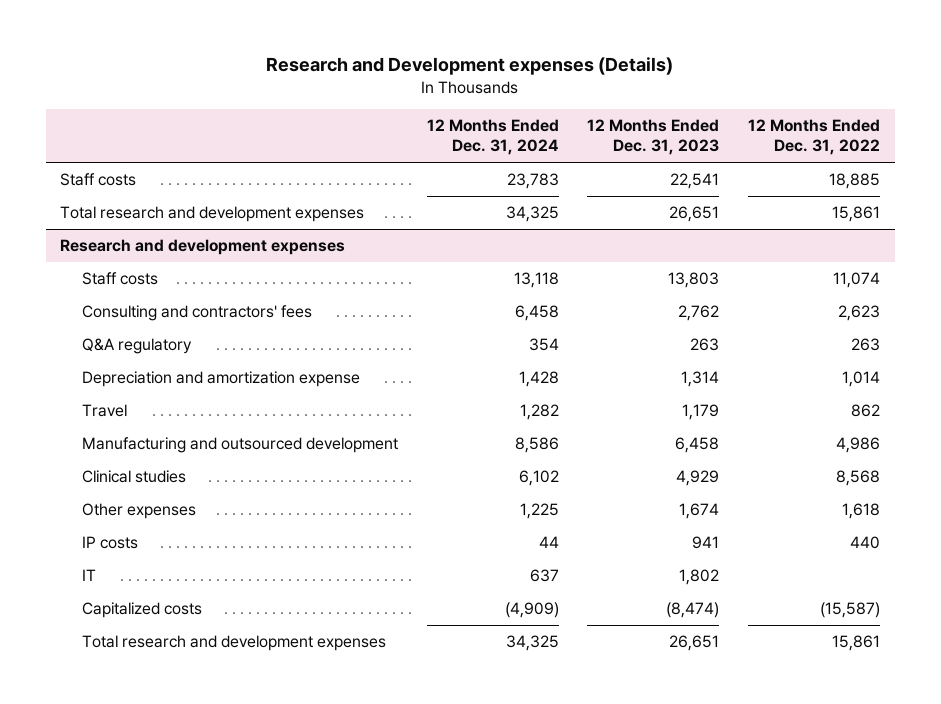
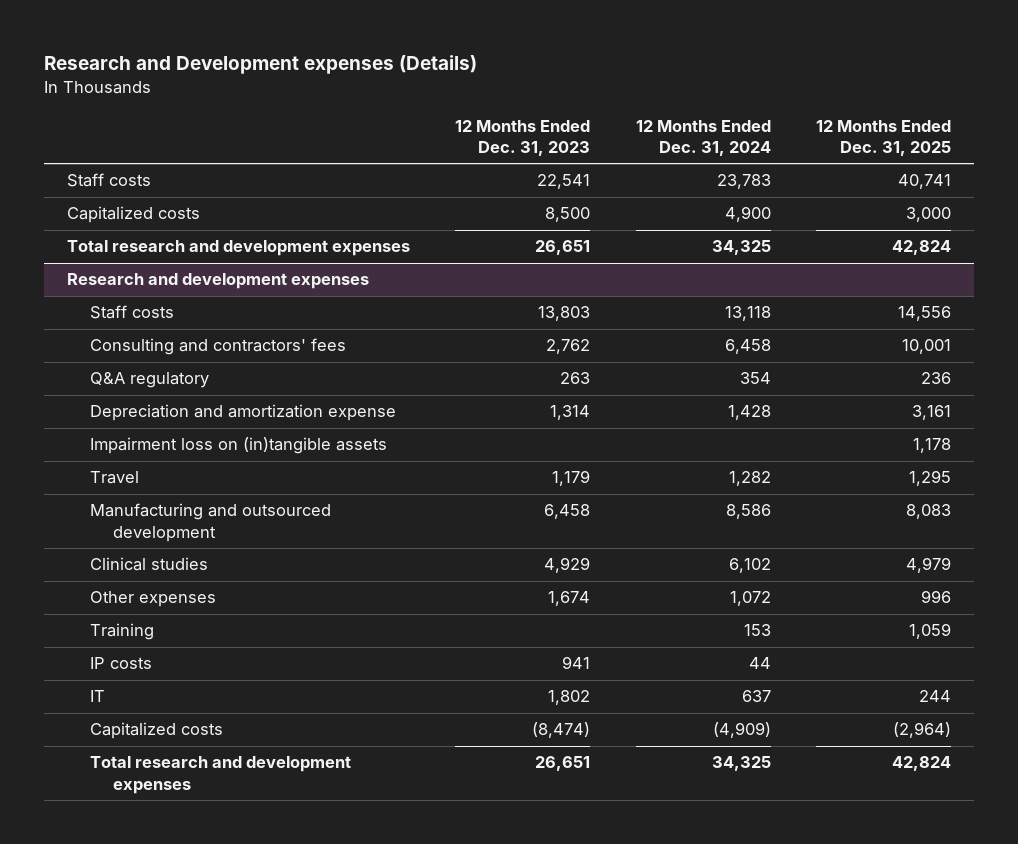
- | 12 Months Ended Dec. 31, 2024 | 12 Months Ended Dec. 31, 2023 | 12 Months Ended Dec. 31, 2022
+ | 12 Months Ended Dec. 31, 2023 | 12 Months Ended Dec. 31, 2024 | 12 Months Ended Dec. 31, 2025
+ Capitalized costs | 8,500 | 4,900 | 3,000
@ Research and development expenses
+ Impairment loss on (in)tangible assets | | | 1,178
- Other expenses | 1,225 | 1,674 | 1,618
+ Other expenses | 1,674 | 1,072 | 996
+ Training | | 153 | 1,059

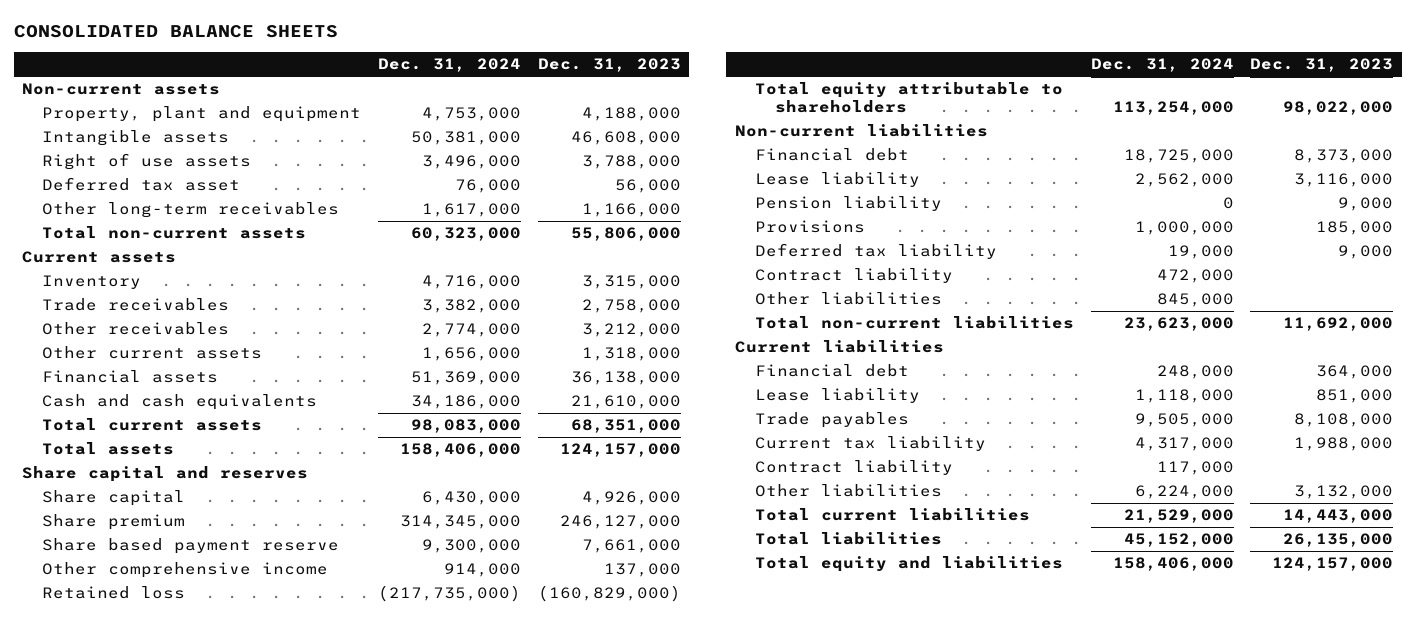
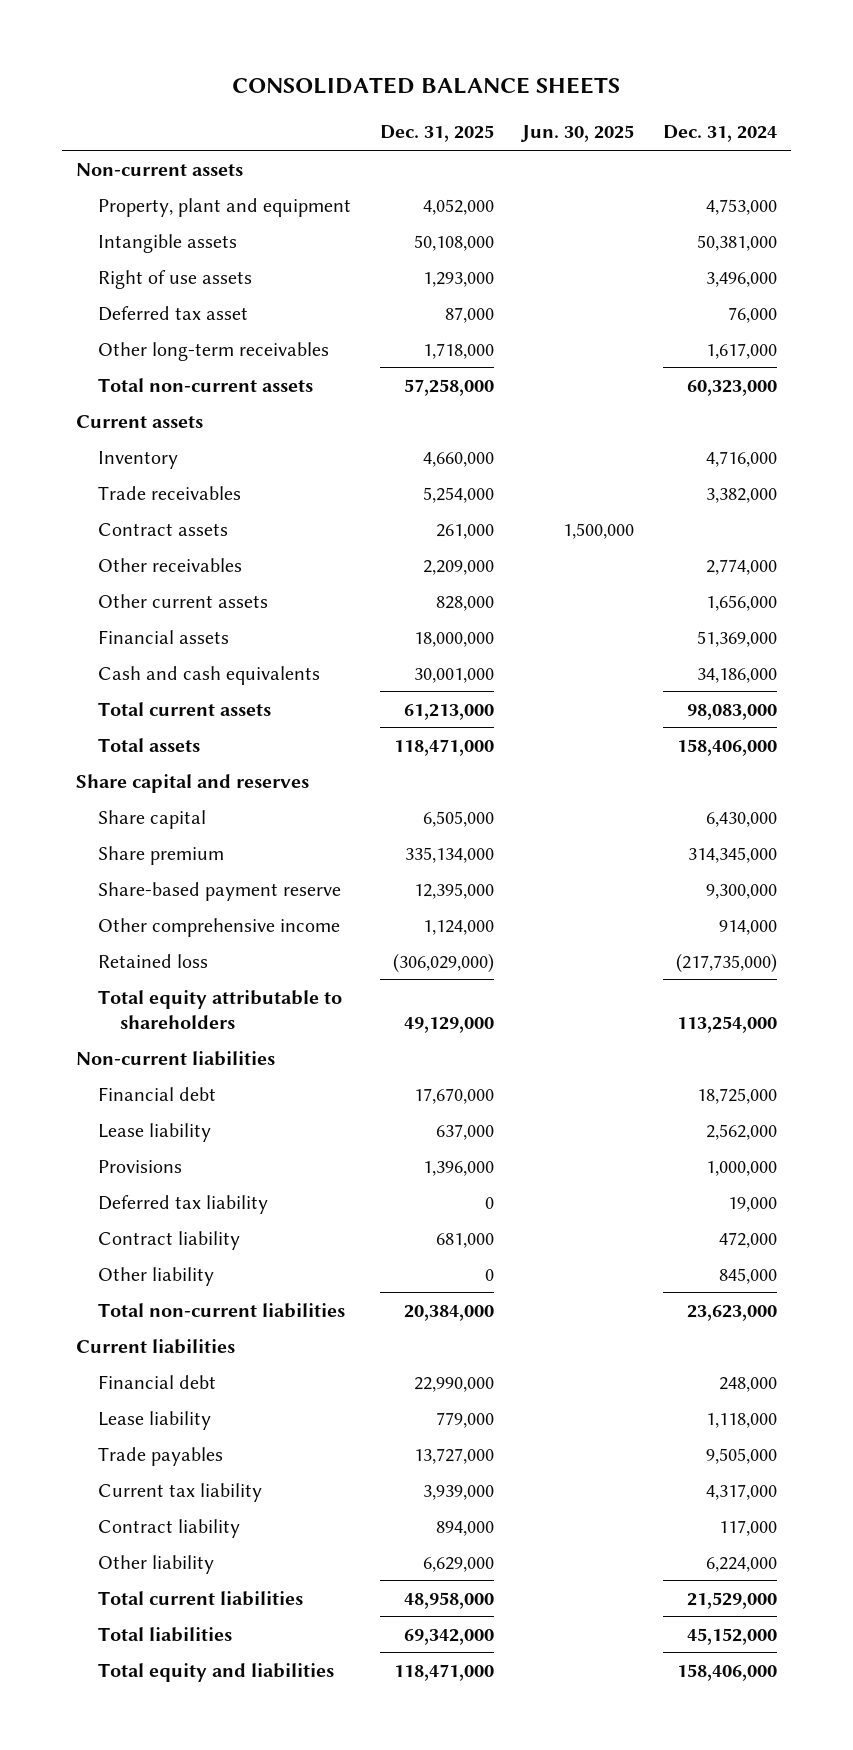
- | Dec. 31, 2024 | Dec. 31, 2023
+ | Dec. 31, 2025 | Jun. 30, 2025 | Dec. 31, 2024
+ Contract assets | 261,000 | 1,500,000 |
- Share based payment reserve | 9,300,000 | 7,661,000
+ Share-based payment reserve | 12,395,000 | | 9,300,000
- Pension liability | 0 | 9,000
- Other liabilities | 845,000 |
+ Other liability | 0 | | 845,000
- Other liabilities | 6,224,000 | 3,132,000
+ Other liability | 6,629,000 | | 6,224,000

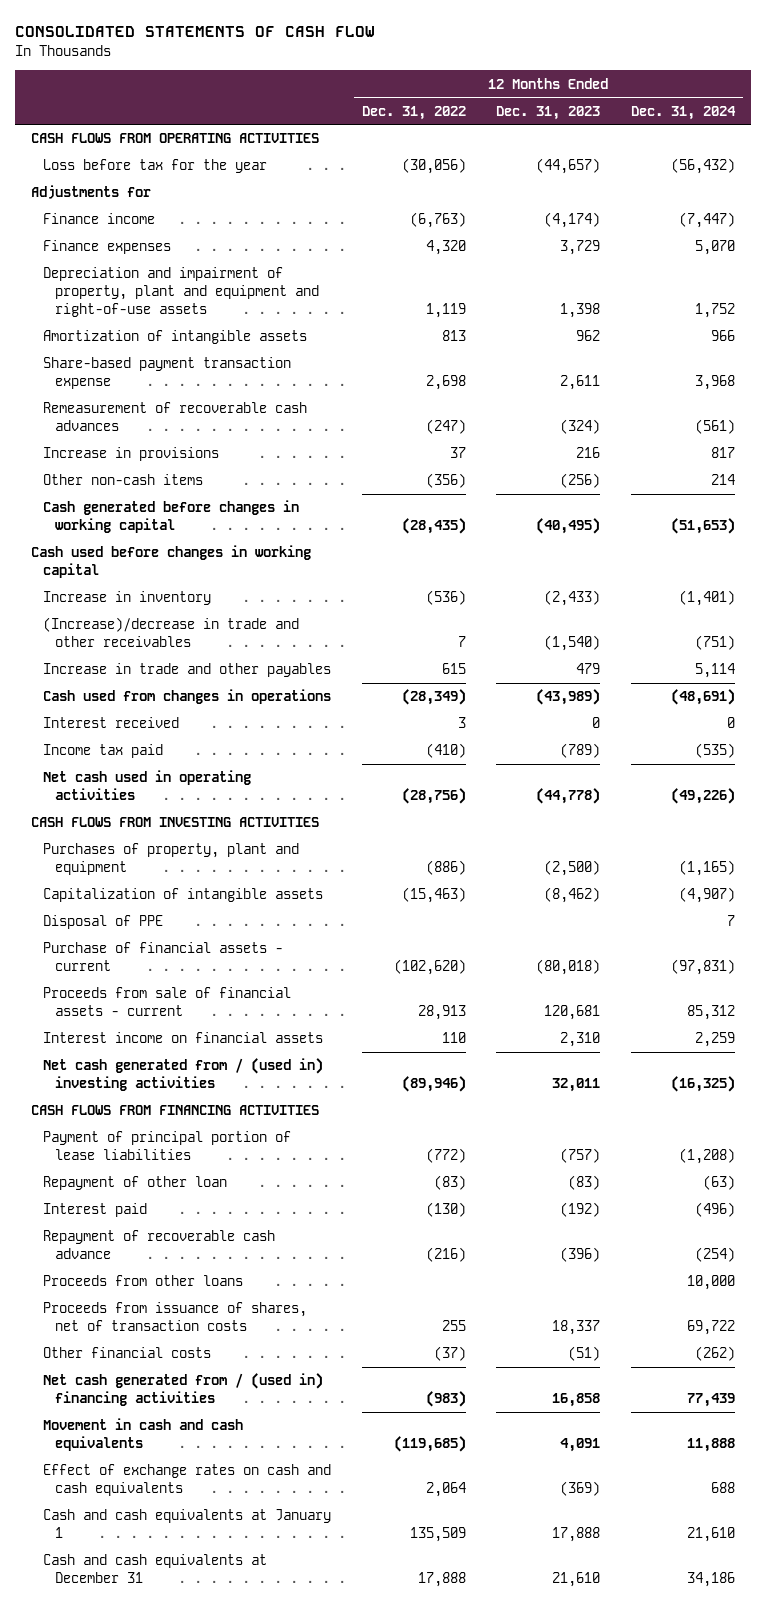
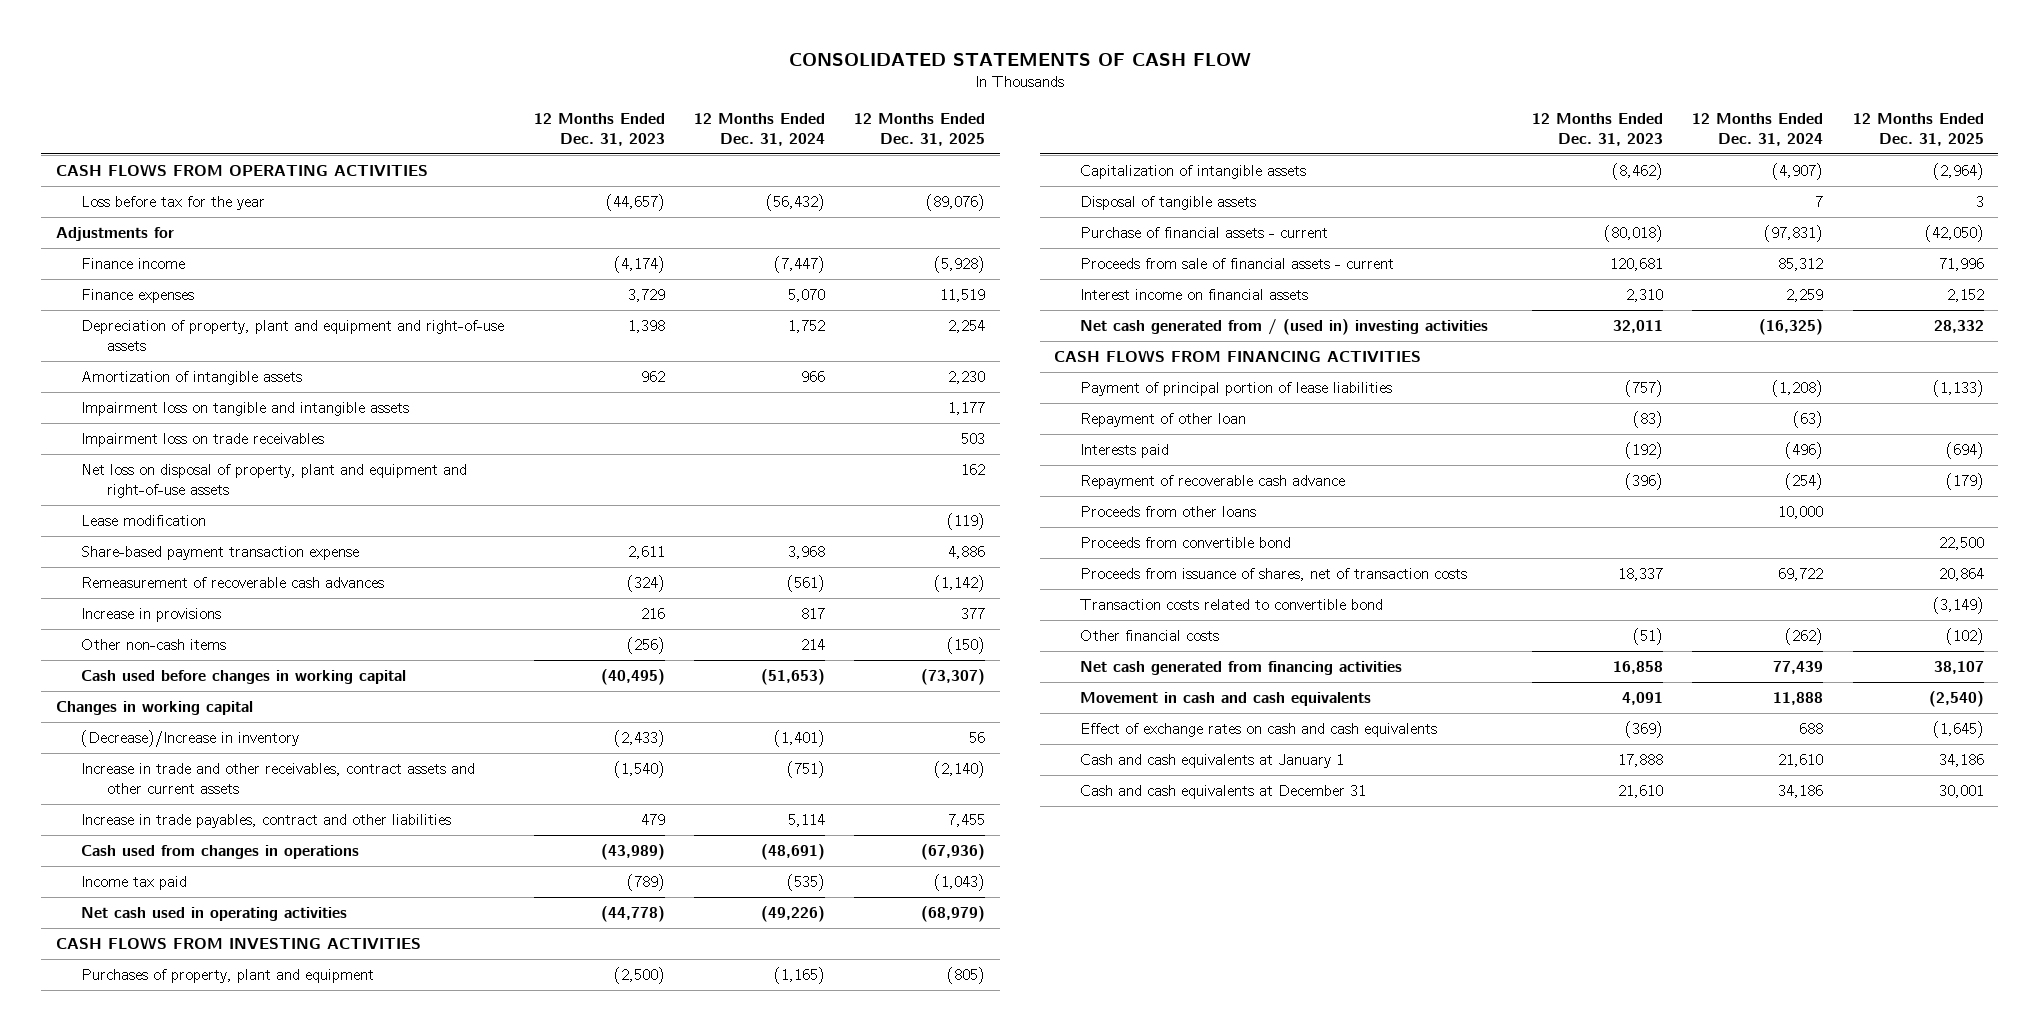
- | 12 Months Ended Dec. 31, 2022 | 12 Months Ended Dec. 31, 2023 | 12 Months Ended Dec. 31, 2024
+ | 12 Months Ended Dec. 31, 2023 | 12 Months Ended Dec. 31, 2024 | 12 Months Ended Dec. 31, 2025
- Depreciation and impairment of property, plant and equipment and right-of-use assets | 1,119 | 1,398 | 1,752
+ Depreciation of property, plant and equipment and right-of-use assets | 1,398 | 1,752 | 2,254
+ Impairment loss on tangible and intangible assets | | | 1,177
+ Impairment loss on trade receivables | | | 503
+ Net loss on disposal of property, plant and equipment and right-of-use assets | | | 162
+ Lease modification | | | (119)
- Cash generated before changes in working capital | (28,435) | (40,495) | (51,653)
- Cash used before changes in working capital
- Increase in inventory | (536) | (2,433) | (1,401)
- (Increase)/decrease in trade and other receivables | 7 | (1,540) | (751)
- Increase in trade and other payables | 615 | 479 | 5,114
+ Cash used before changes in working capital | (40,495) | (51,653) | (73,307)
+ Changes in working capital
+ (Decrease)/Increase in inventory | (2,433) | (1,401) | 56
+ Increase in trade and other receivables, contract assets and other current assets | (1,540) | (751) | (2,140)
+ Increase in trade payables, contract and other liabilities | 479 | 5,114 | 7,455
- Interest received | 3 | 0 | 0
- Disposal of PPE | | | 7
+ Disposal of tangible assets | | 7 | 3
- Interest paid | (130) | (192) | (496)
+ Interests paid | (192) | (496) | (694)
+ Proceeds from convertible bond | | | 22,500
+ Transaction costs related to convertible bond | | | (3,149)
- Net cash generated from / (used in) financing activities | (983) | 16,858 | 77,439
+ Net cash generated from financing activities | 16,858 | 77,439 | 38,107

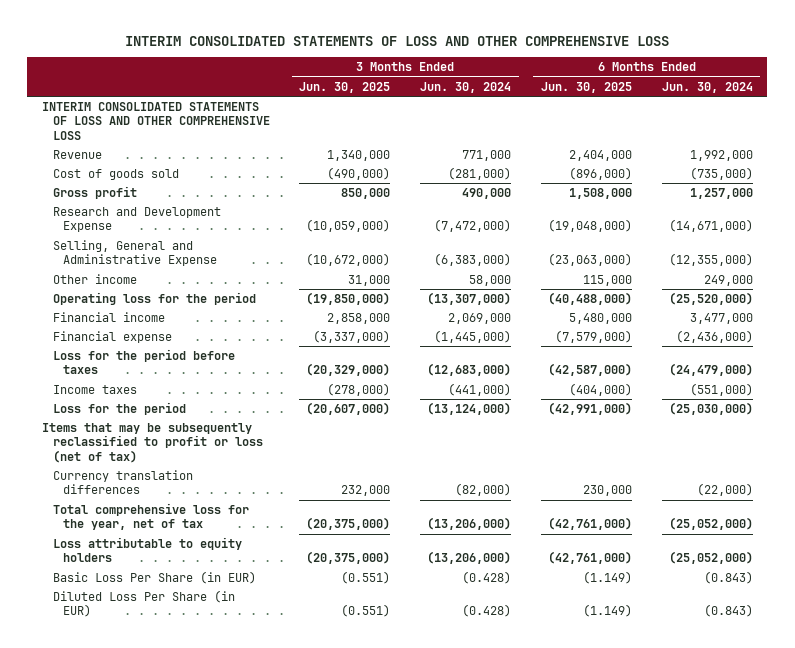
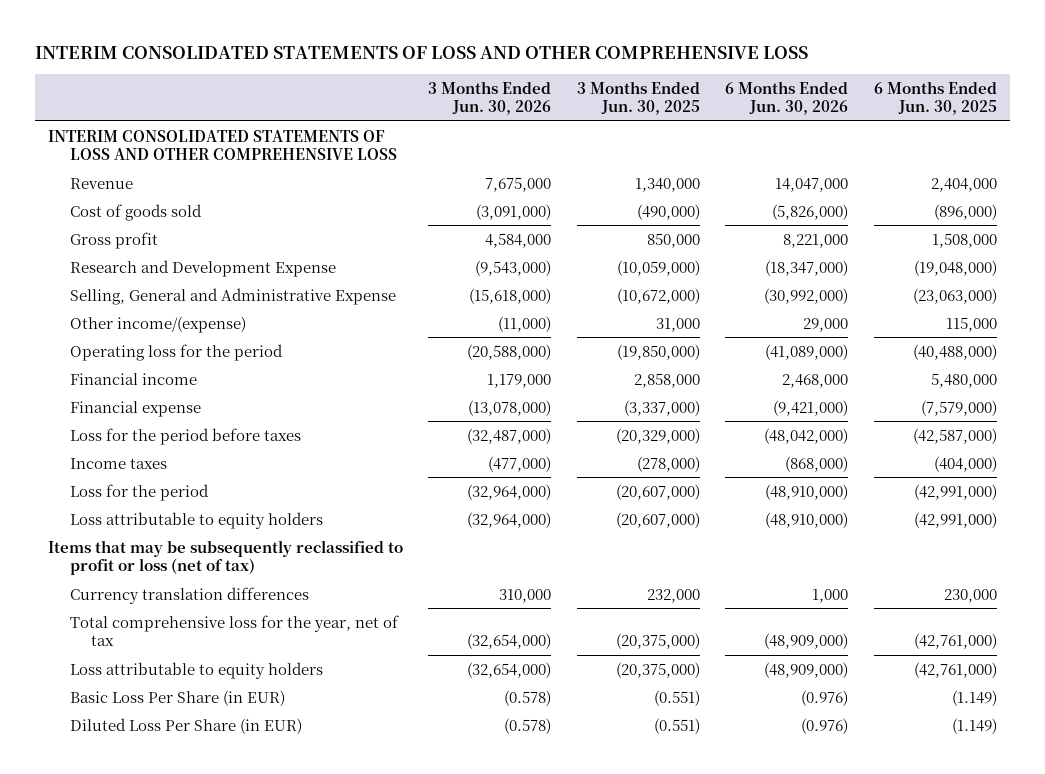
- | 3 Months Ended Jun. 30, 2025 | 3 Months Ended Jun. 30, 2024 | 6 Months Ended Jun. 30, 2025 | 6 Months Ended Jun. 30, 2024
+ | 3 Months Ended Jun. 30, 2026 | 3 Months Ended Jun. 30, 2025 | 6 Months Ended Jun. 30, 2026 | 6 Months Ended Jun. 30, 2025
- Other income | 31,000 | 58,000 | 115,000 | 249,000
+ Other income/(expense) | (11,000) | 31,000 | 29,000 | 115,000
+ Loss attributable to equity holders | (32,964,000) | (20,607,000) | (48,910,000) | (42,991,000)

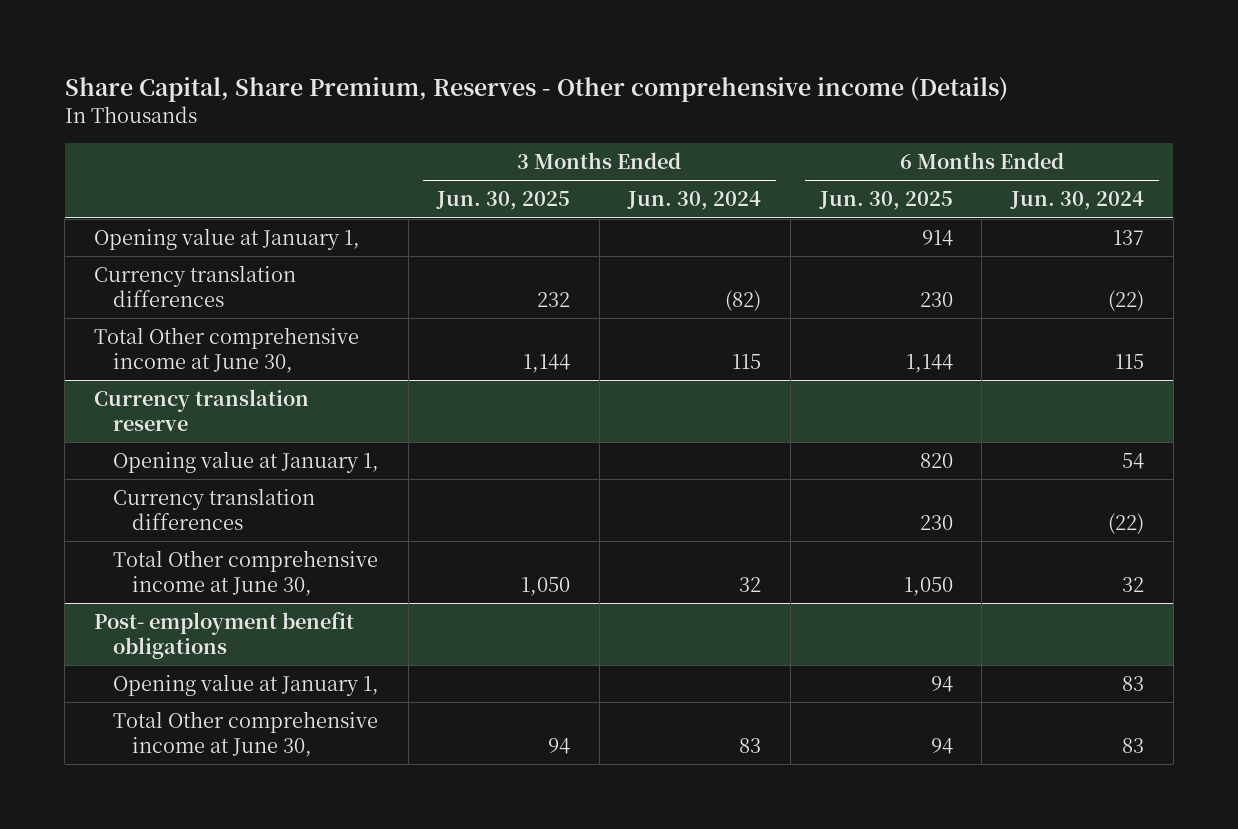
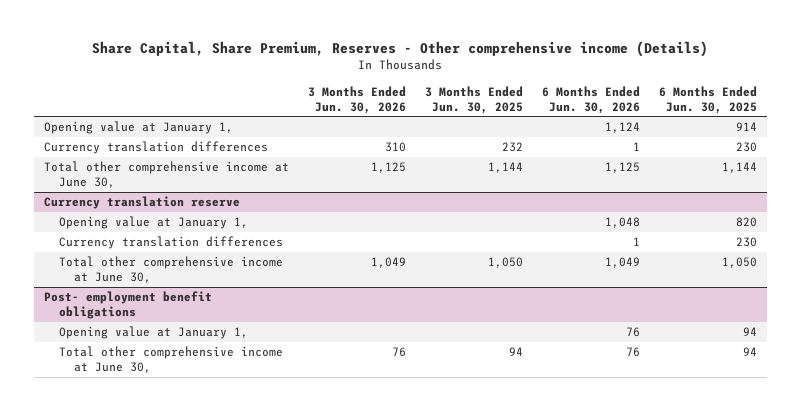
- | 3 Months Ended Jun. 30, 2025 | 3 Months Ended Jun. 30, 2024 | 6 Months Ended Jun. 30, 2025 | 6 Months Ended Jun. 30, 2024
+ | 3 Months Ended Jun. 30, 2026 | 3 Months Ended Jun. 30, 2025 | 6 Months Ended Jun. 30, 2026 | 6 Months Ended Jun. 30, 2025
- Total Other comprehensive income at June 30, | 1,144 | 115 | 1,144 | 115
+ Total other comprehensive income at June 30, | 1,125 | 1,144 | 1,125 | 1,144
@ Currency translation reserve
- Total Other comprehensive income at June 30, | 1,050 | 32 | 1,050 | 32
+ Total other comprehensive income at June 30, | 1,049 | 1,050 | 1,049 | 1,050
@ Post- employment benefit obligations
- Total Other comprehensive income at June 30, | 94 | 83 | 94 | 83
+ Total other comprehensive income at June 30, | 76 | 94 | 76 | 94

